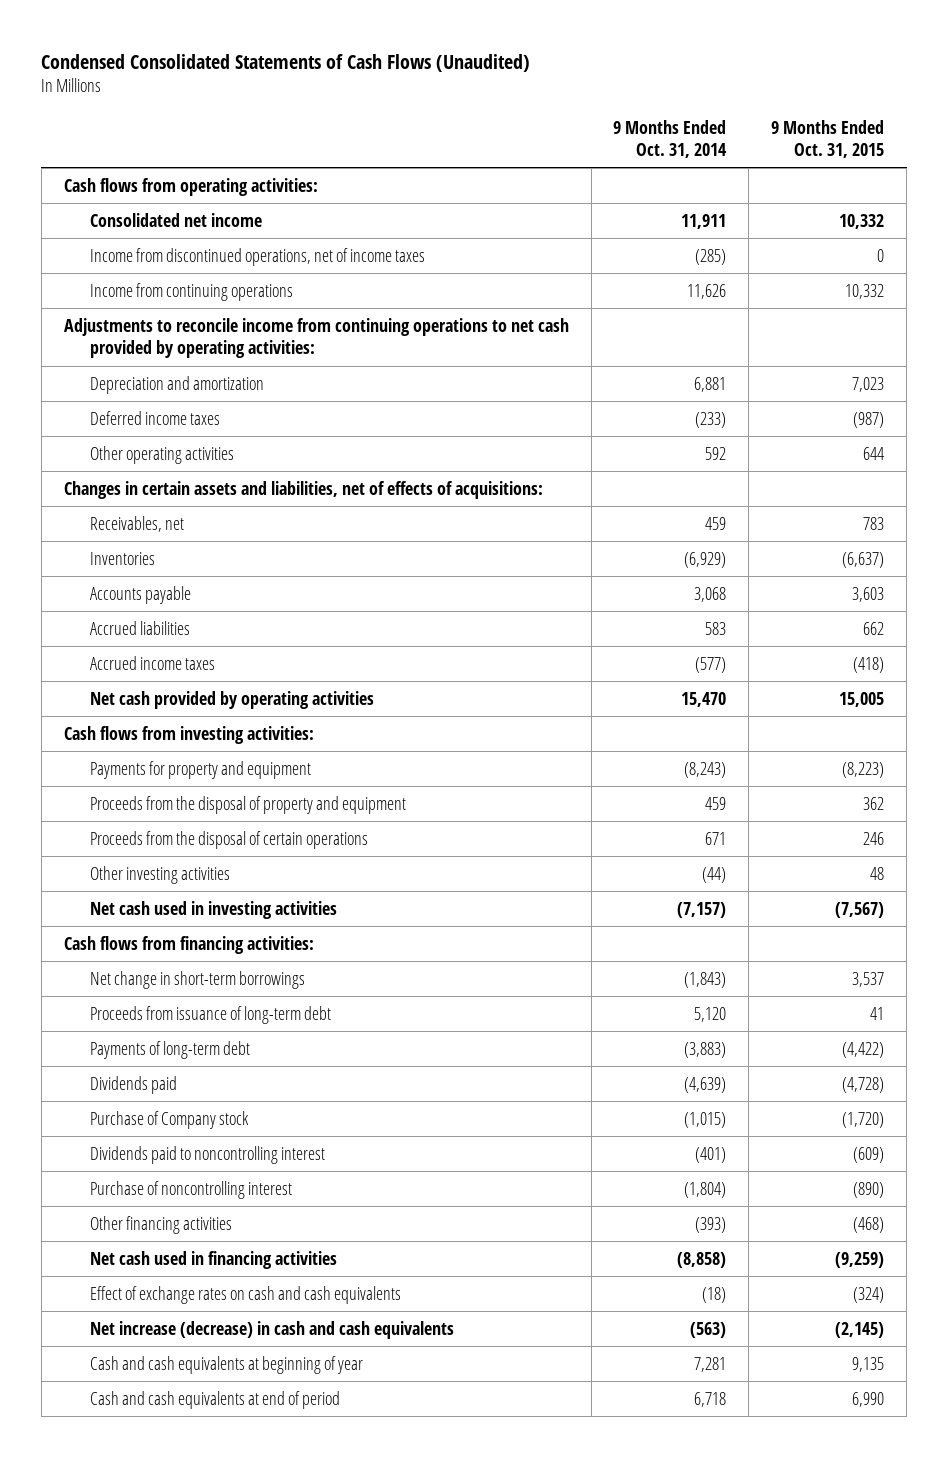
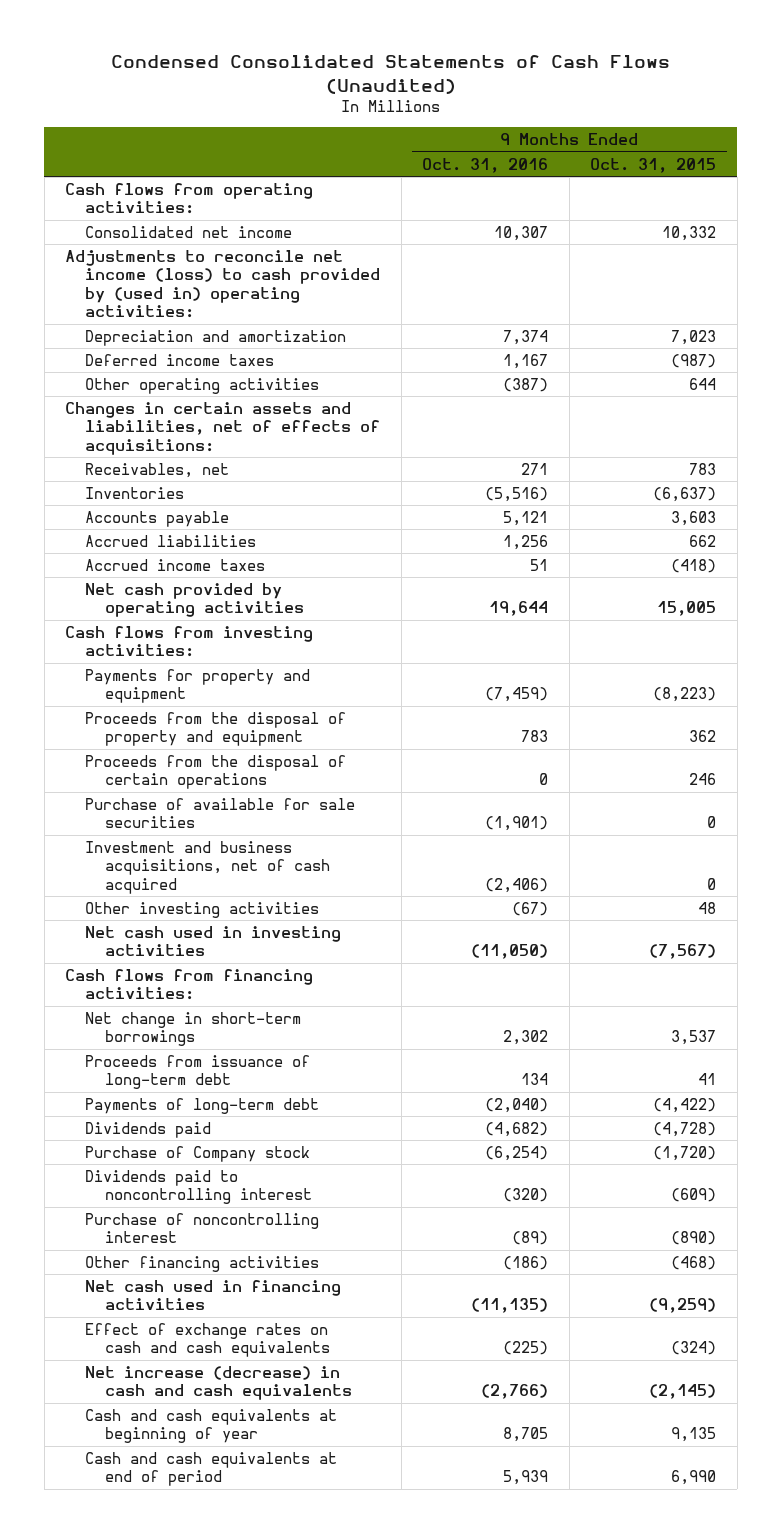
- | 9 Months Ended Oct. 31, 2014 | 9 Months Ended Oct. 31, 2015
+ | 9 Months Ended Oct. 31, 2016 | 9 Months Ended Oct. 31, 2015
- Income from discontinued operations, net of income taxes | (285) | 0
- Income from continuing operations | 11,626 | 10,332
- Adjustments to reconcile income from continuing operations to net cash provided by operating activities:
+ Adjustments to reconcile net income (loss) to cash provided by (used in) operating activities:
+ Purchase of available for sale securities | (1,901) | 0
+ Investment and business acquisitions, net of cash acquired | (2,406) | 0

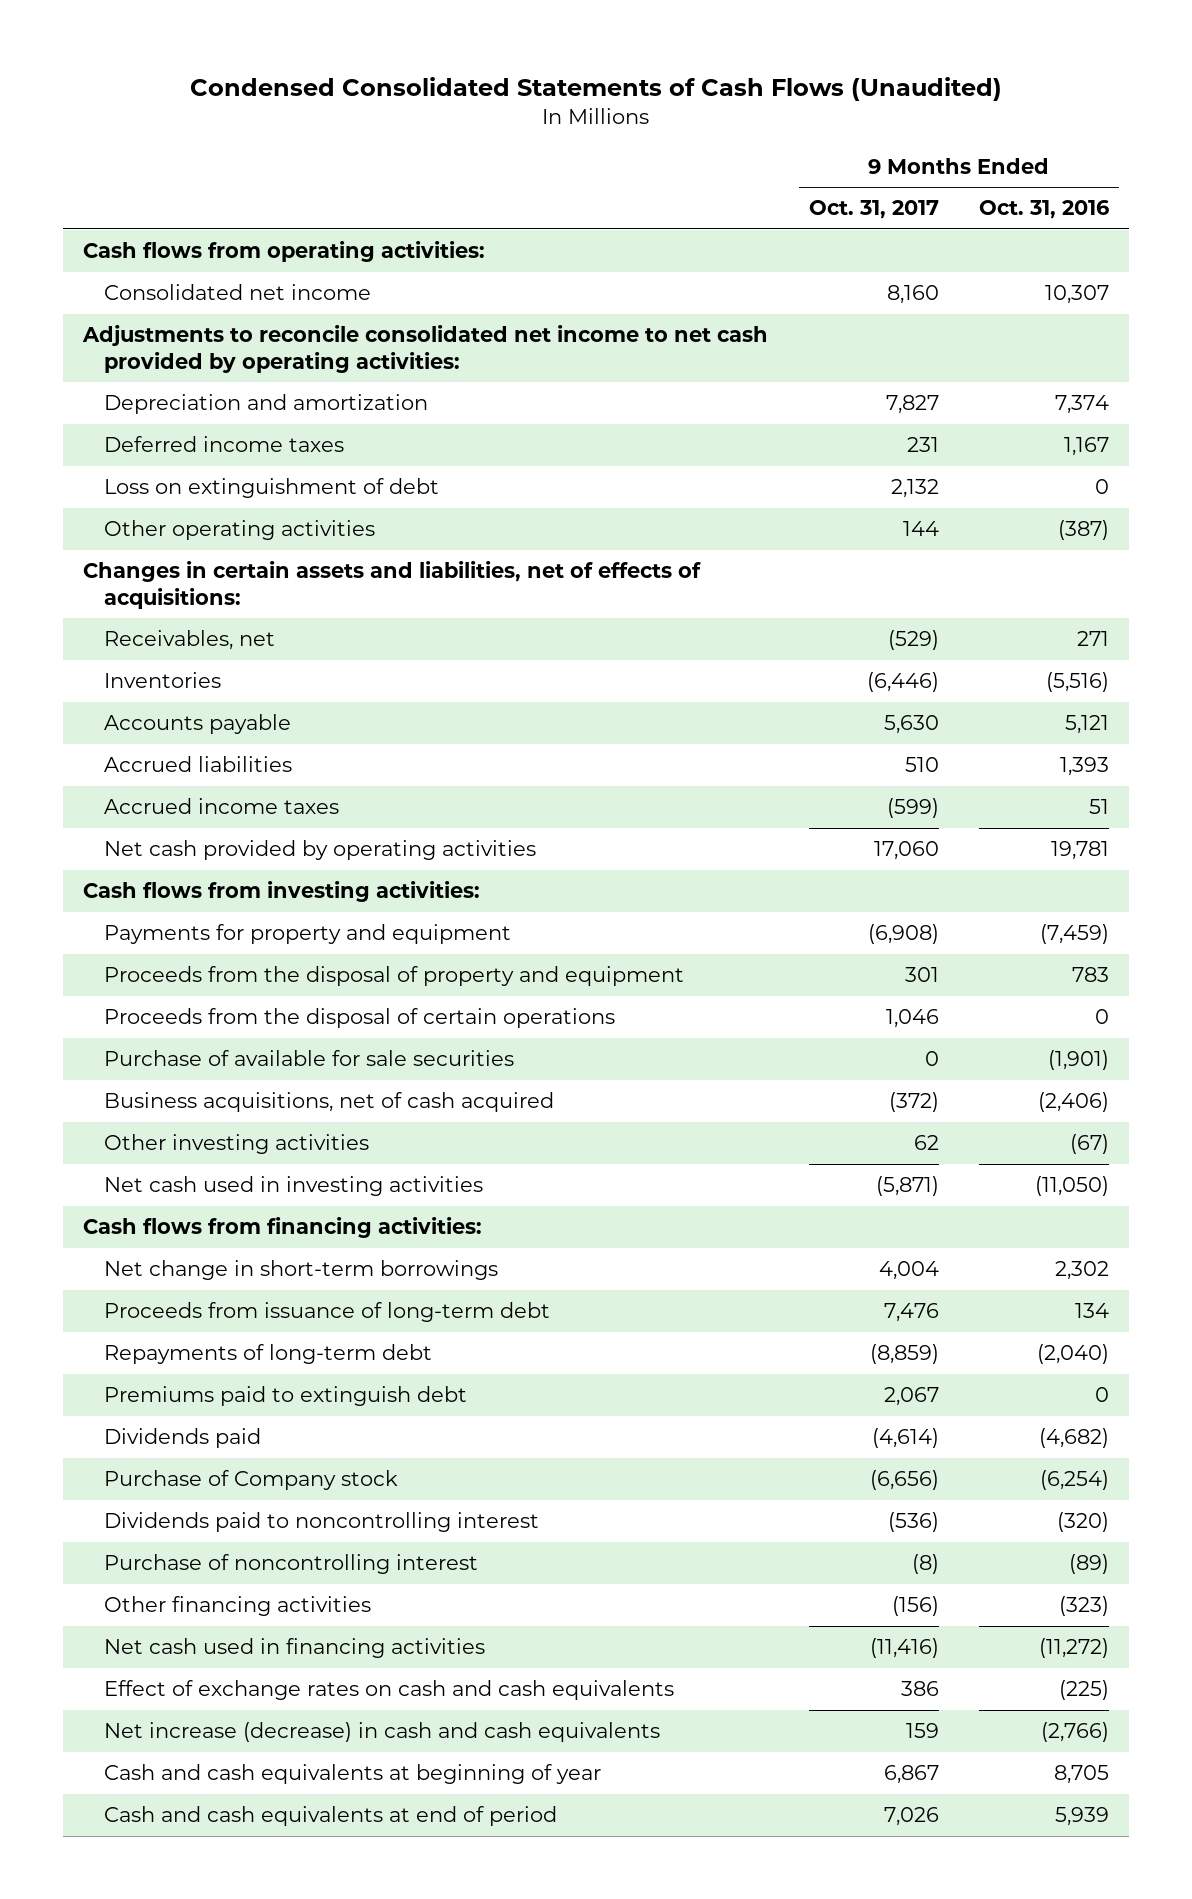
- | 9 Months Ended Oct. 31, 2016 | 9 Months Ended Oct. 31, 2015
+ | 9 Months Ended Oct. 31, 2017 | 9 Months Ended Oct. 31, 2016
- Adjustments to reconcile net income (loss) to cash provided by (used in) operating activities:
+ Adjustments to reconcile consolidated net income to net cash provided by operating activities:
+ Loss on extinguishment of debt | 2,132 | 0
- Accrued liabilities | 1,256 | 662
+ Accrued liabilities | 510 | 1,393
- Net cash provided by operating activities | 19,644 | 15,005
+ Net cash provided by operating activities | 17,060 | 19,781
- Investment and business acquisitions, net of cash acquired | (2,406) | 0
+ Business acquisitions, net of cash acquired | (372) | (2,406)
- Payments of long-term debt | (2,040) | (4,422)
+ Repayments of long-term debt | (8,859) | (2,040)
+ Premiums paid to extinguish debt | 2,067 | 0
- Other financing activities | (186) | (468)
- Net cash used in financing activities | (11,135) | (9,259)
+ Other financing activities | (156) | (323)
+ Net cash used in financing activities | (11,416) | (11,272)

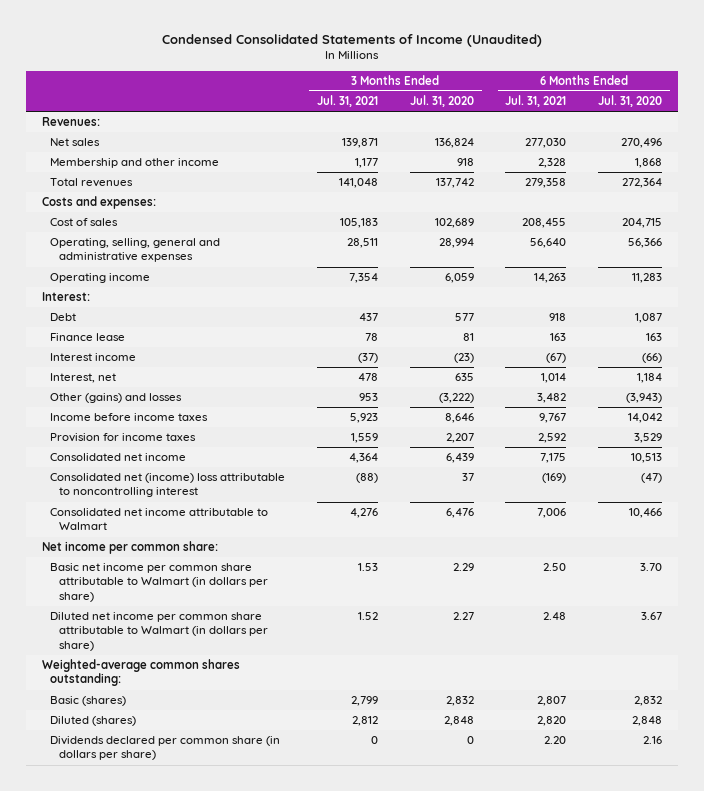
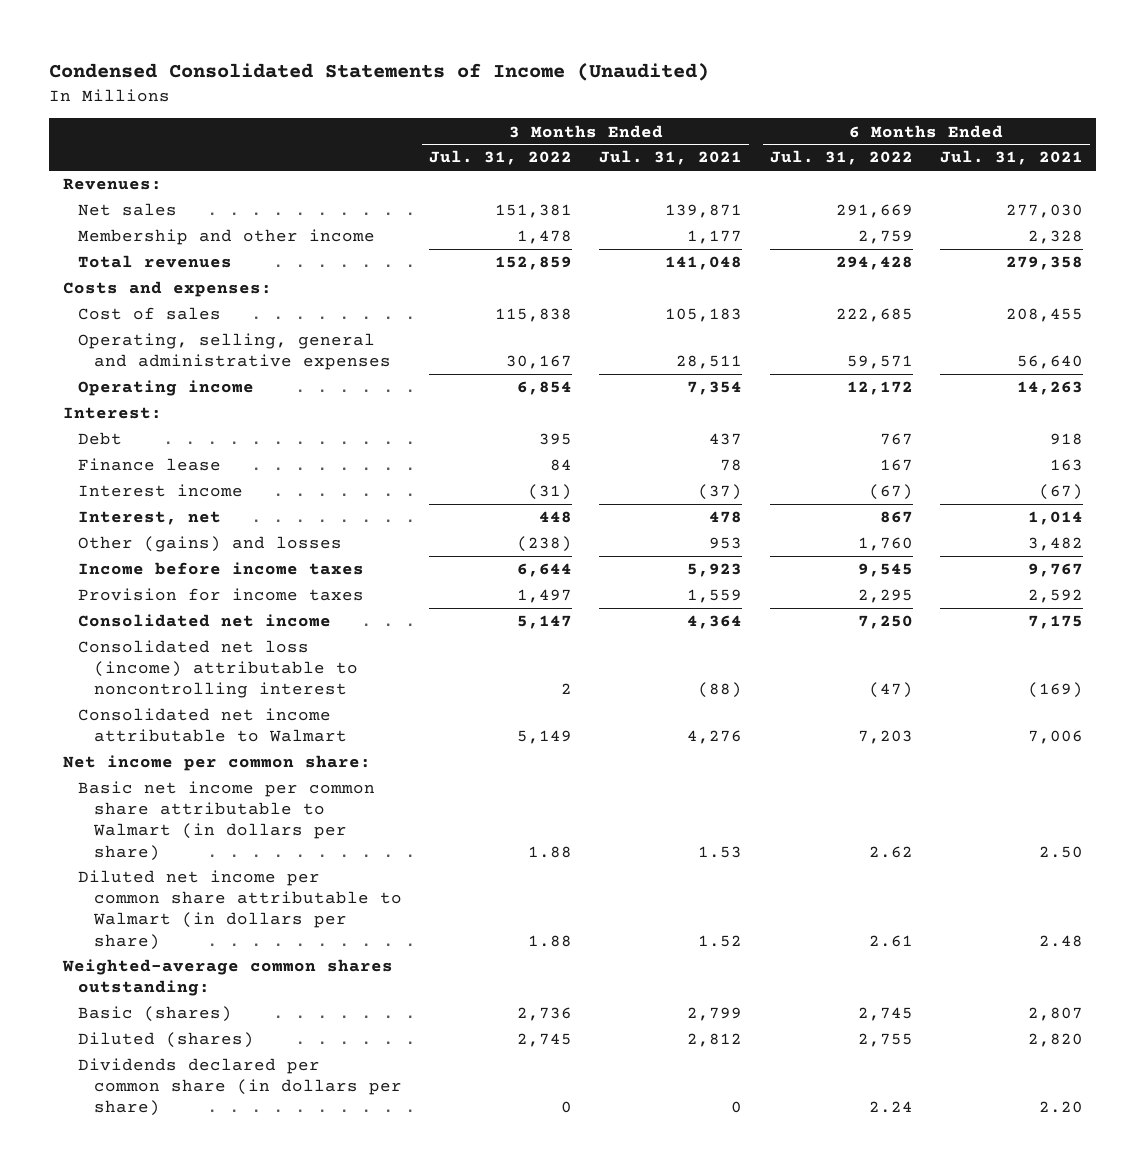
- | 3 Months Ended Jul. 31, 2021 | 3 Months Ended Jul. 31, 2020 | 6 Months Ended Jul. 31, 2021 | 6 Months Ended Jul. 31, 2020
+ | 3 Months Ended Jul. 31, 2022 | 3 Months Ended Jul. 31, 2021 | 6 Months Ended Jul. 31, 2022 | 6 Months Ended Jul. 31, 2021
- Consolidated net (income) loss attributable to noncontrolling interest | (88) | 37 | (169) | (47)
+ Consolidated net loss (income) attributable to noncontrolling interest | 2 | (88) | (47) | (169)

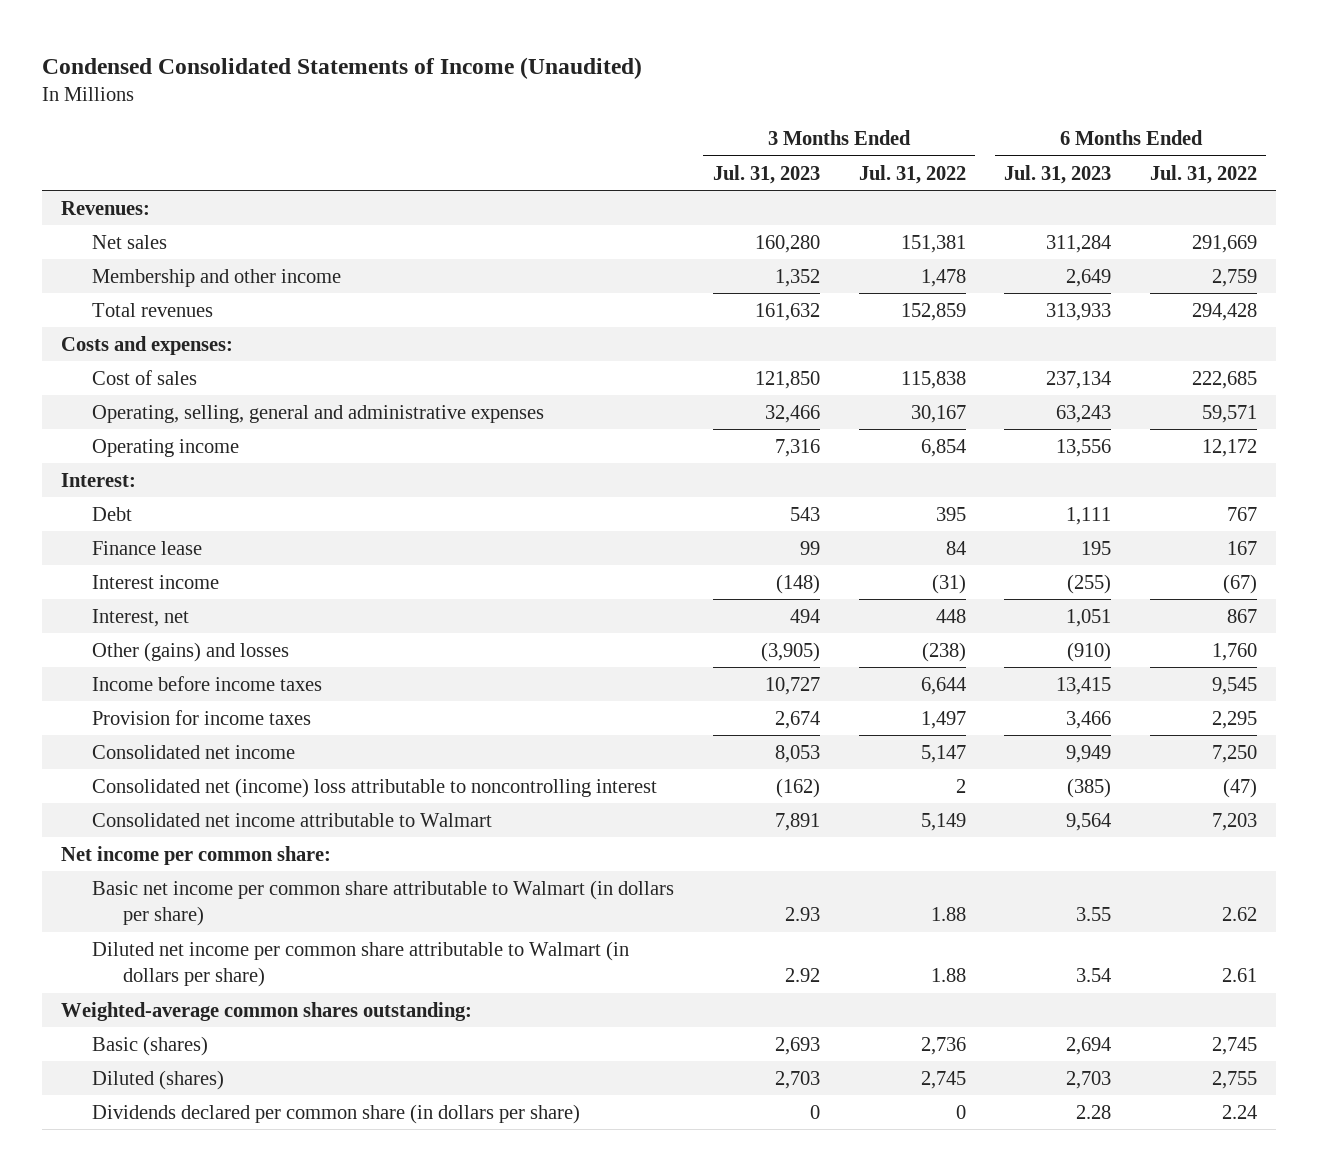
- | 3 Months Ended Jul. 31, 2022 | 3 Months Ended Jul. 31, 2021 | 6 Months Ended Jul. 31, 2022 | 6 Months Ended Jul. 31, 2021
+ | 3 Months Ended Jul. 31, 2023 | 3 Months Ended Jul. 31, 2022 | 6 Months Ended Jul. 31, 2023 | 6 Months Ended Jul. 31, 2022
- Consolidated net loss (income) attributable to noncontrolling interest | 2 | (88) | (47) | (169)
+ Consolidated net (income) loss attributable to noncontrolling interest | (162) | 2 | (385) | (47)

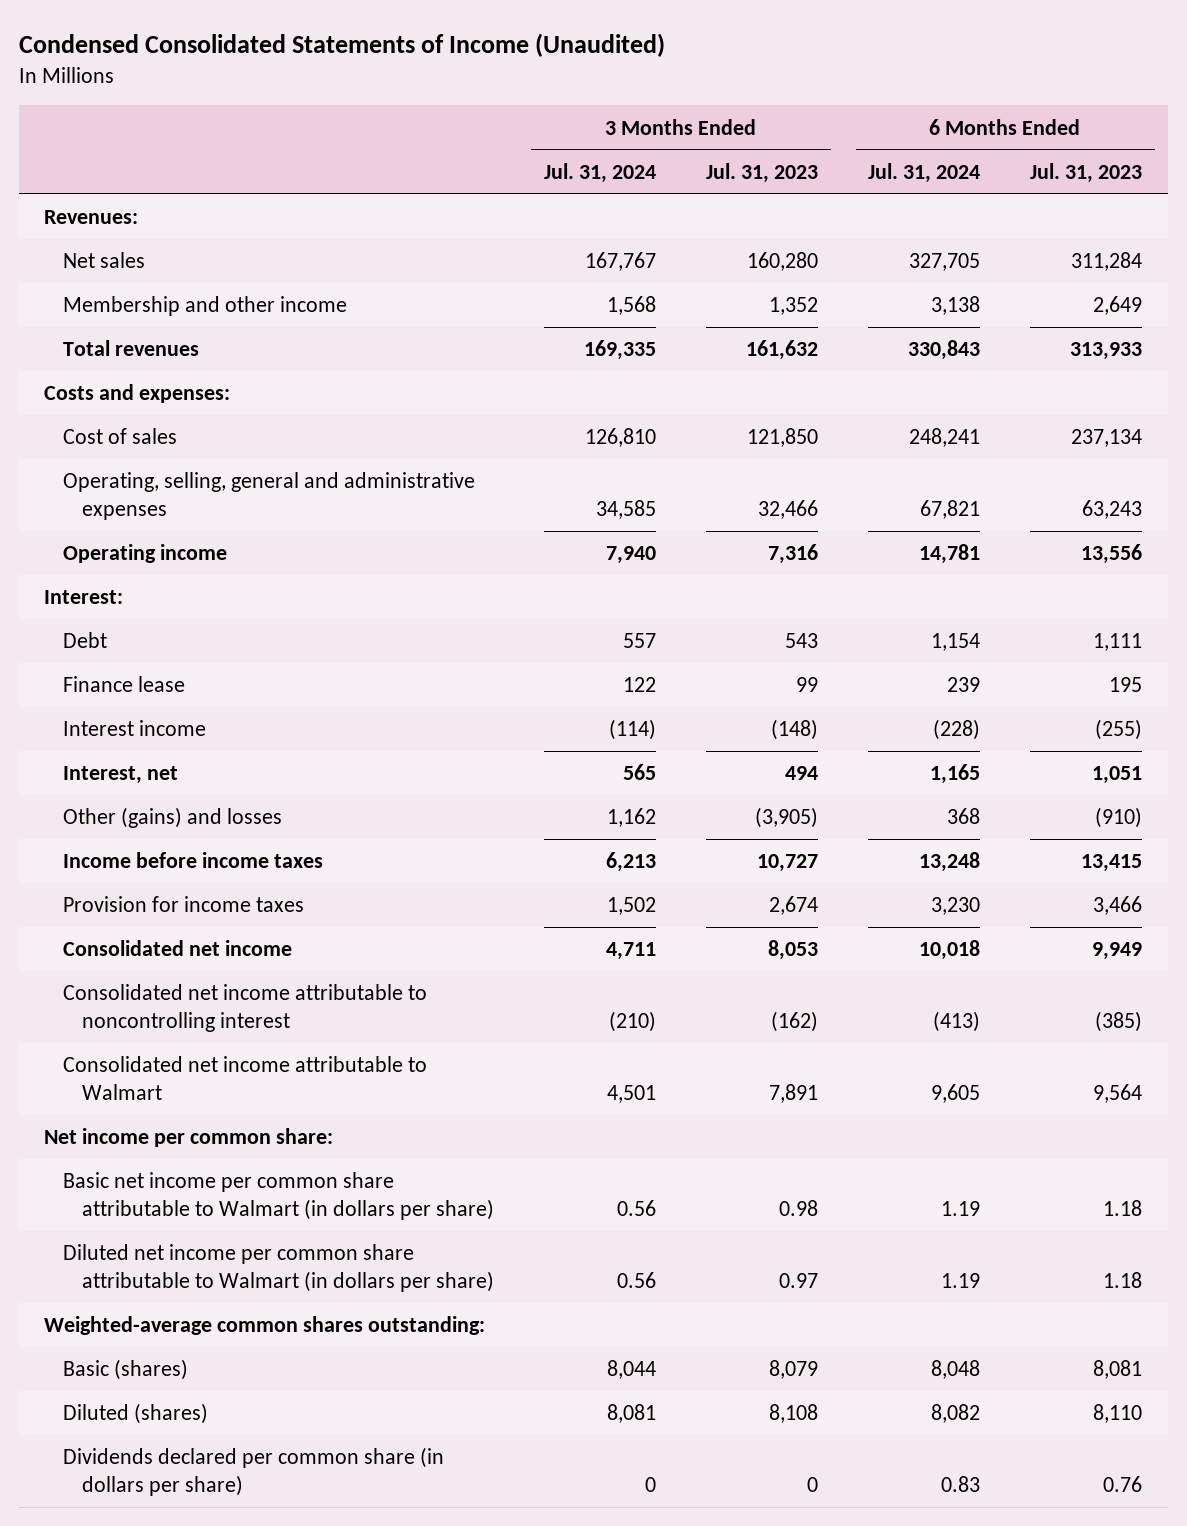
- | 3 Months Ended Jul. 31, 2023 | 3 Months Ended Jul. 31, 2022 | 6 Months Ended Jul. 31, 2023 | 6 Months Ended Jul. 31, 2022
+ | 3 Months Ended Jul. 31, 2024 | 3 Months Ended Jul. 31, 2023 | 6 Months Ended Jul. 31, 2024 | 6 Months Ended Jul. 31, 2023
- Consolidated net (income) loss attributable to noncontrolling interest | (162) | 2 | (385) | (47)
+ Consolidated net income attributable to noncontrolling interest | (210) | (162) | (413) | (385)
- Basic net income per common share attributable to Walmart (in dollars per share) | 2.93 | 1.88 | 3.55 | 2.62
- Diluted net income per common share attributable to Walmart (in dollars per share) | 2.92 | 1.88 | 3.54 | 2.61
+ Basic net income per common share attributable to Walmart (in dollars per share) | 0.56 | 0.98 | 1.19 | 1.18
+ Diluted net income per common share attributable to Walmart (in dollars per share) | 0.56 | 0.97 | 1.19 | 1.18
- Basic (shares) | 2,693 | 2,736 | 2,694 | 2,745
- Diluted (shares) | 2,703 | 2,745 | 2,703 | 2,755
- Dividends declared per common share (in dollars per share) | 0 | 0 | 2.28 | 2.24
+ Basic (shares) | 8,044 | 8,079 | 8,048 | 8,081
+ Diluted (shares) | 8,081 | 8,108 | 8,082 | 8,110
+ Dividends declared per common share (in dollars per share) | 0 | 0 | 0.83 | 0.76

